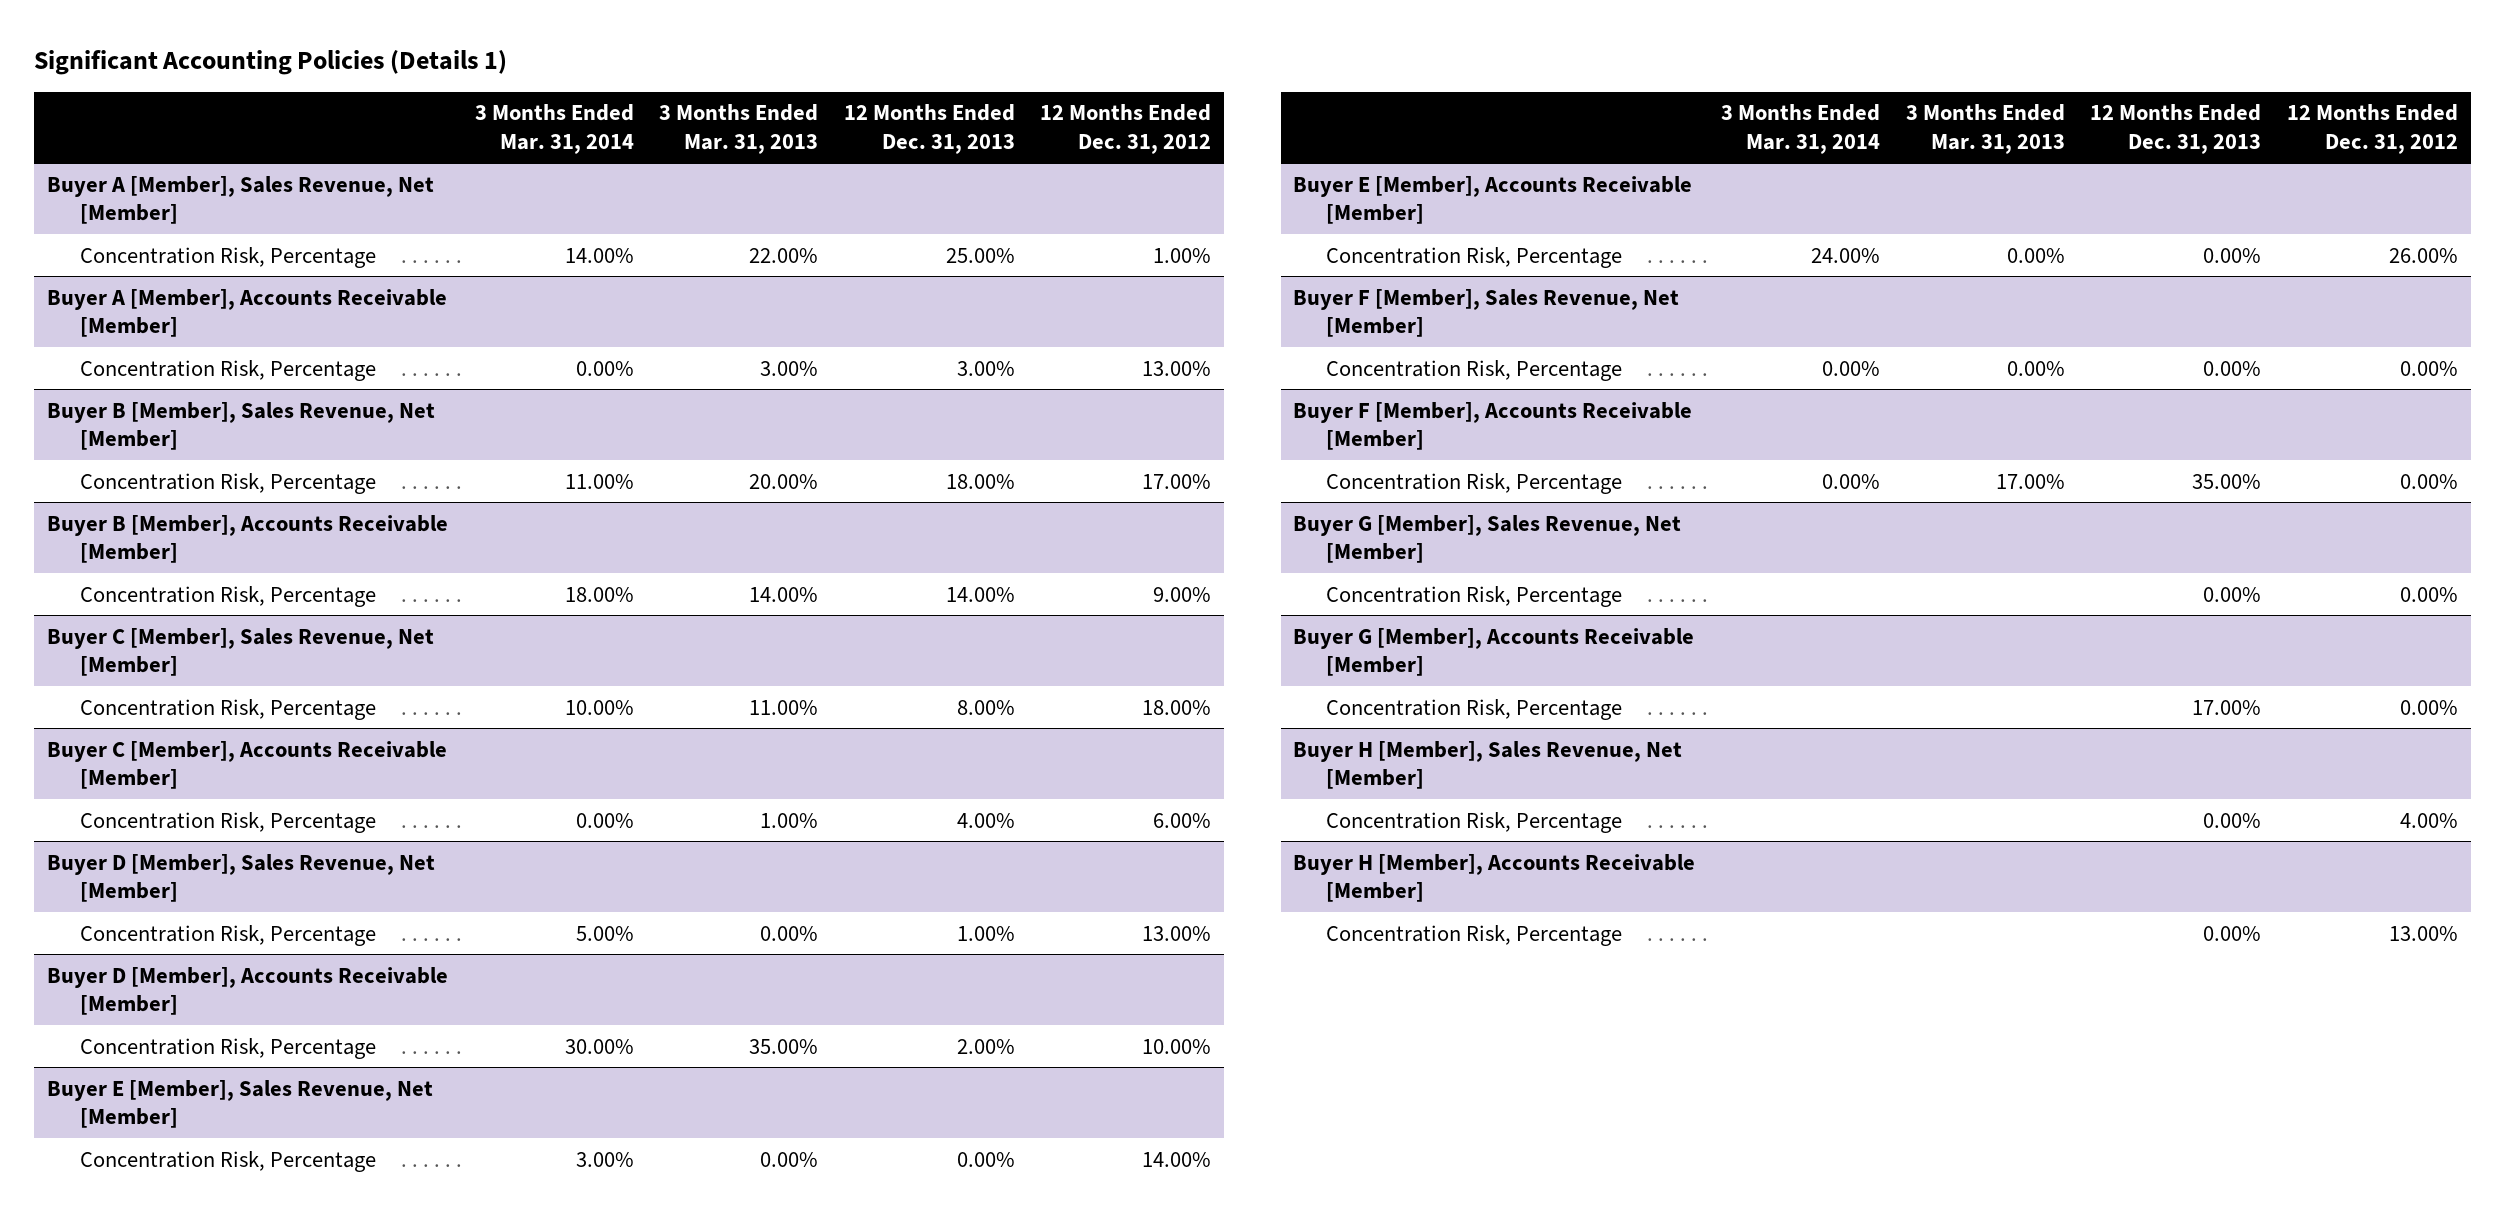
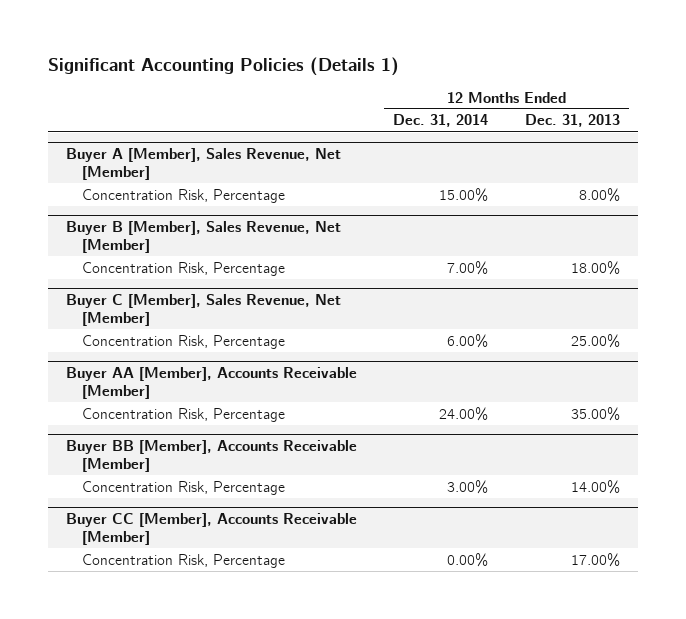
- | 3 Months Ended Mar. 31, 2014 | 3 Months Ended Mar. 31, 2013 | 12 Months Ended Dec. 31, 2013 | 12 Months Ended Dec. 31, 2012
+ | 12 Months Ended Dec. 31, 2014 | 12 Months Ended Dec. 31, 2013
@ Buyer A [Member], Sales Revenue, Net [Member]
- Concentration Risk, Percentage | 14.00% | 22.00% | 25.00% | 1.00%
- Buyer A [Member], Accounts Receivable [Member]
- Concentration Risk, Percentage | 0.00% | 3.00% | 3.00% | 13.00%
@ Buyer A [Member], Sales Revenue, Net [Member]
+ Concentration Risk, Percentage | 15.00% | 8.00%
- Buyer B [Member], Accounts Receivable [Member]
- Concentration Risk, Percentage | 18.00% | 14.00% | 14.00% | 9.00%
@ Buyer C [Member], Sales Revenue, Net [Member]
- Concentration Risk, Percentage | 10.00% | 11.00% | 8.00% | 18.00%
- Buyer C [Member], Accounts Receivable [Member]
- Concentration Risk, Percentage | 0.00% | 1.00% | 4.00% | 6.00%
- Buyer D [Member], Sales Revenue, Net [Member]
- Concentration Risk, Percentage | 5.00% | 0.00% | 1.00% | 13.00%
- Buyer D [Member], Accounts Receivable [Member]
- Concentration Risk, Percentage | 30.00% | 35.00% | 2.00% | 10.00%
- Buyer E [Member], Sales Revenue, Net [Member]
- Concentration Risk, Percentage | 3.00% | 0.00% | 0.00% | 14.00%
- Buyer E [Member], Accounts Receivable [Member]
- Concentration Risk, Percentage | 24.00% | 0.00% | 0.00% | 26.00%
- Buyer F [Member], Sales Revenue, Net [Member]
- Concentration Risk, Percentage | 0.00% | 0.00% | 0.00% | 0.00%
- Buyer F [Member], Accounts Receivable [Member]
@ Buyer C [Member], Sales Revenue, Net [Member]
+ Concentration Risk, Percentage | 6.00% | 25.00%
+ Buyer AA [Member], Accounts Receivable [Member]
- Buyer G [Member], Sales Revenue, Net [Member]
- Concentration Risk, Percentage | | | 0.00% | 0.00%
- Buyer G [Member], Accounts Receivable [Member]
+ Buyer BB [Member], Accounts Receivable [Member]
+ Concentration Risk, Percentage | 3.00% | 14.00%
+ Buyer CC [Member], Accounts Receivable [Member]
- Buyer H [Member], Sales Revenue, Net [Member]
- Concentration Risk, Percentage | | | 0.00% | 4.00%
- Buyer H [Member], Accounts Receivable [Member]
- Concentration Risk, Percentage | | | 0.00% | 13.00%

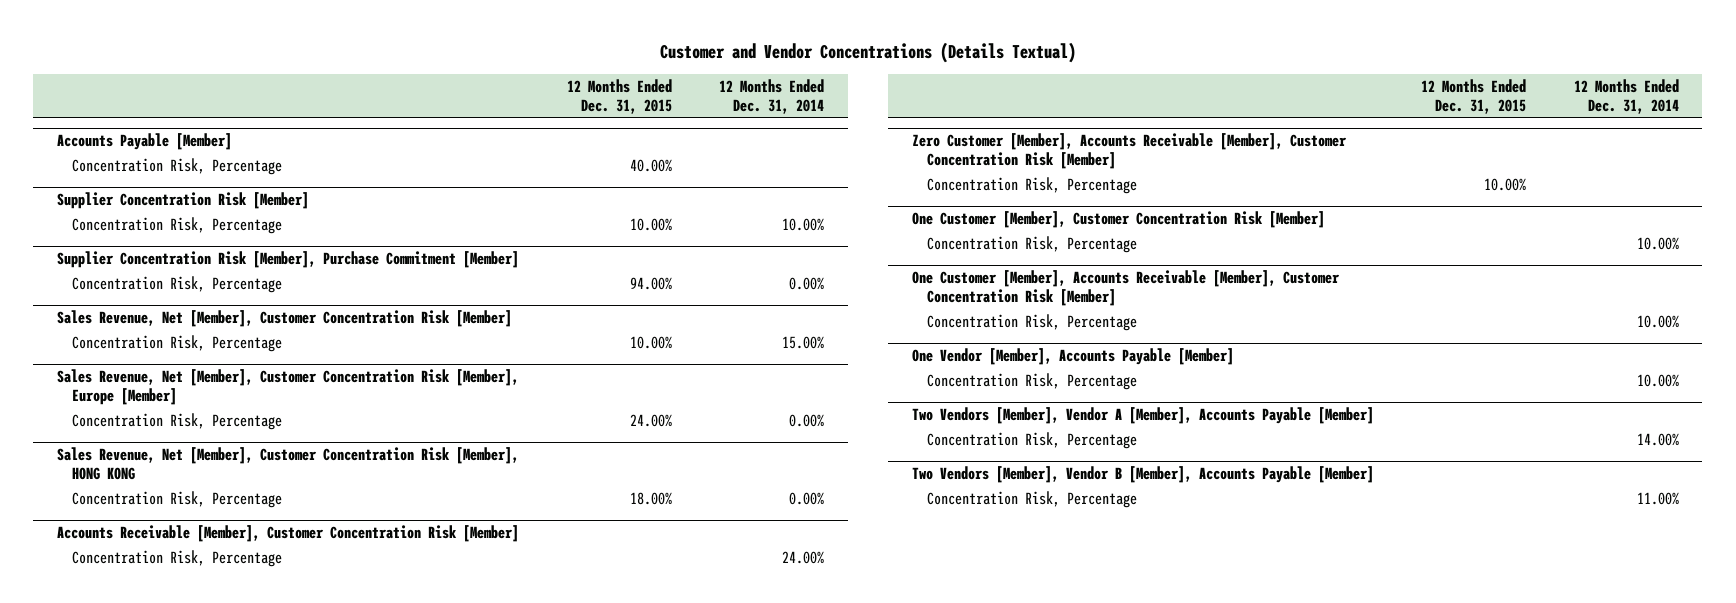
- Significant Accounting Policies (Details 1)
+ Customer and Vendor Concentrations (Details Textual)
- | 12 Months Ended Dec. 31, 2014 | 12 Months Ended Dec. 31, 2013
+ | 12 Months Ended Dec. 31, 2015 | 12 Months Ended Dec. 31, 2014
- Buyer A [Member], Sales Revenue, Net [Member]
+ Accounts Payable [Member]
+ Concentration Risk, Percentage | 40.00% |
+ Supplier Concentration Risk [Member]
+ Concentration Risk, Percentage | 10.00% | 10.00%
+ Supplier Concentration Risk [Member], Purchase Commitment [Member]
+ Concentration Risk, Percentage | 94.00% | 0.00%
+ Sales Revenue, Net [Member], Customer Concentration Risk [Member]
- Buyer B [Member], Sales Revenue, Net [Member]
- Concentration Risk, Percentage | 7.00% | 18.00%
- Buyer C [Member], Sales Revenue, Net [Member]
- Concentration Risk, Percentage | 6.00% | 25.00%
- Buyer AA [Member], Accounts Receivable [Member]
- Concentration Risk, Percentage | 24.00% | 35.00%
- Buyer BB [Member], Accounts Receivable [Member]
- Concentration Risk, Percentage | 3.00% | 14.00%
- Buyer CC [Member], Accounts Receivable [Member]
+ Sales Revenue, Net [Member], Customer Concentration Risk [Member], Europe [Member]
+ Sales Revenue, Net [Member], Customer Concentration Risk [Member], HONG KONG
+ Concentration Risk, Percentage | 18.00% | 0.00%
+ Accounts Receivable [Member], Customer Concentration Risk [Member]
+ Concentration Risk, Percentage | | 24.00%
+ Zero Customer [Member], Accounts Receivable [Member], Customer Concentration Risk [Member]
+ Concentration Risk, Percentage | 10.00% |
+ One Customer [Member], Customer Concentration Risk [Member]
+ Concentration Risk, Percentage | | 10.00%
+ One Customer [Member], Accounts Receivable [Member], Customer Concentration Risk [Member]
+ Concentration Risk, Percentage | | 10.00%
+ One Vendor [Member], Accounts Payable [Member]
+ Concentration Risk, Percentage | | 10.00%
+ Two Vendors [Member], Vendor A [Member], Accounts Payable [Member]
+ Concentration Risk, Percentage | | 14.00%
+ Two Vendors [Member], Vendor B [Member], Accounts Payable [Member]
+ Concentration Risk, Percentage | | 11.00%

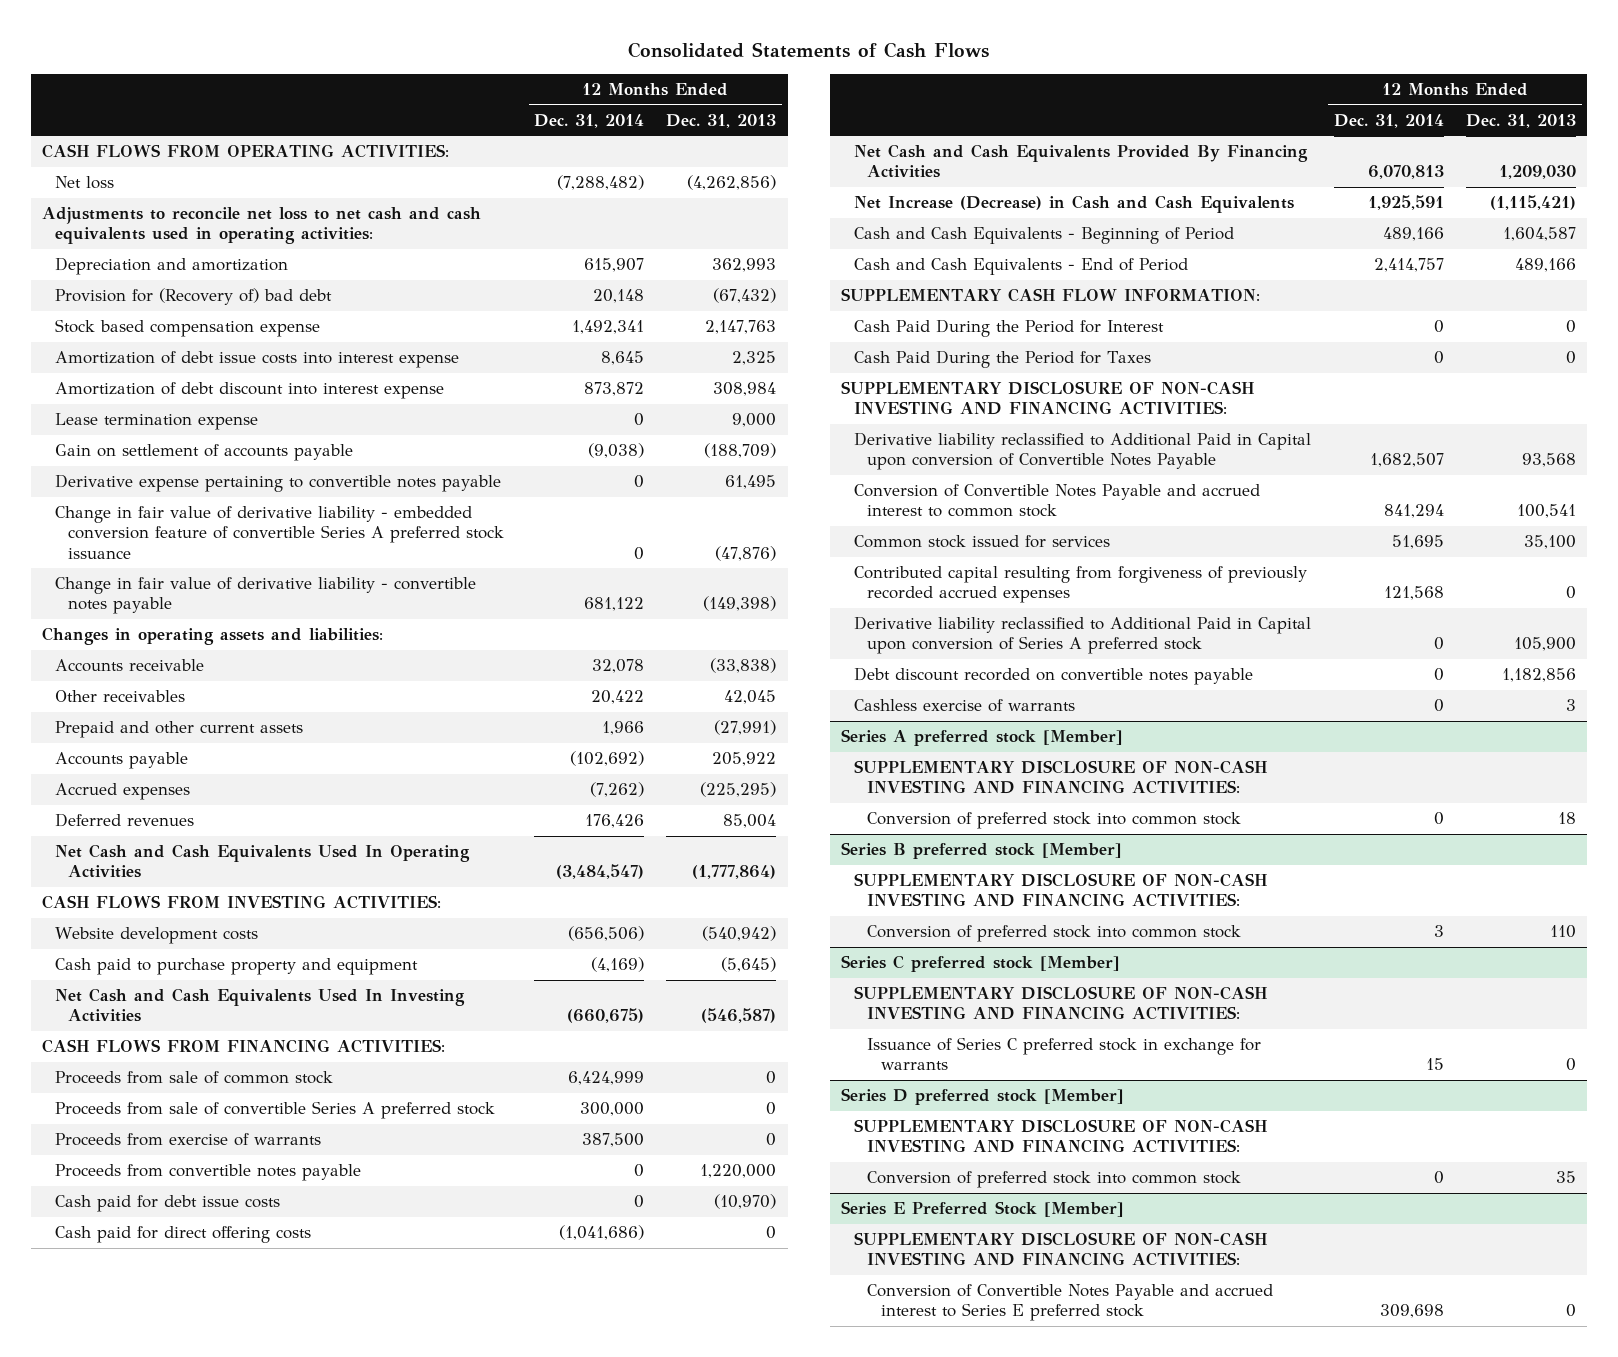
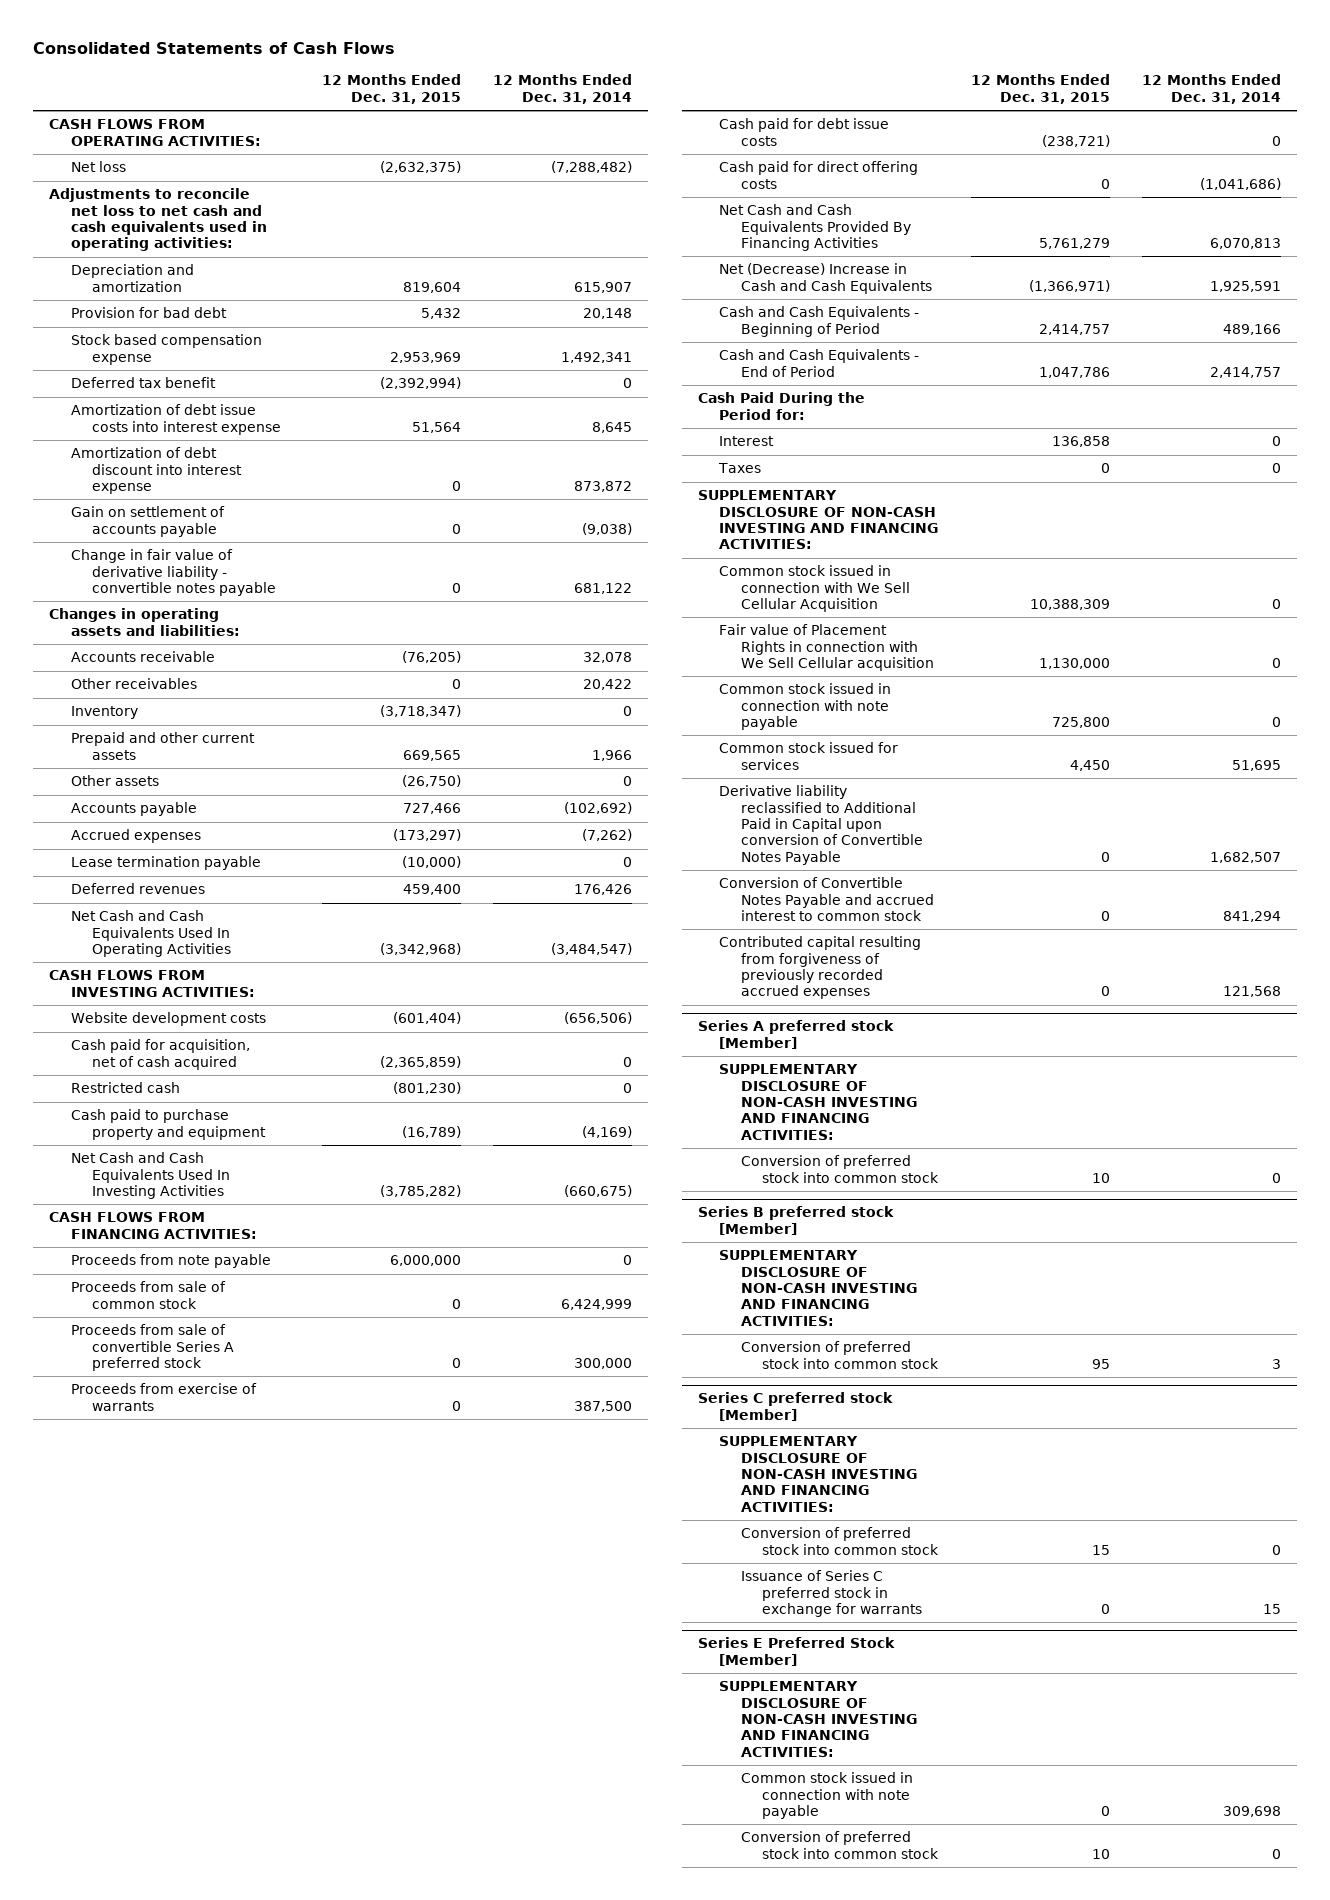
- | 12 Months Ended Dec. 31, 2014 | 12 Months Ended Dec. 31, 2013
+ | 12 Months Ended Dec. 31, 2015 | 12 Months Ended Dec. 31, 2014
- Provision for (Recovery of) bad debt | 20,148 | (67,432)
+ Provision for bad debt | 5,432 | 20,148
+ Deferred tax benefit | (2,392,994) | 0
- Lease termination expense | 0 | 9,000
- Derivative expense pertaining to convertible notes payable | 0 | 61,495
- Change in fair value of derivative liability - embedded conversion feature of convertible Series A preferred stock issuance | 0 | (47,876)
+ Inventory | (3,718,347) | 0
+ Other assets | (26,750) | 0
+ Lease termination payable | (10,000) | 0
+ Cash paid for acquisition, net of cash acquired | (2,365,859) | 0
+ Restricted cash | (801,230) | 0
+ Proceeds from note payable | 6,000,000 | 0
- Proceeds from convertible notes payable | 0 | 1,220,000
- Net Increase (Decrease) in Cash and Cash Equivalents | 1,925,591 | (1,115,421)
+ Net (Decrease) Increase in Cash and Cash Equivalents | (1,366,971) | 1,925,591
- SUPPLEMENTARY CASH FLOW INFORMATION:
- Cash Paid During the Period for Interest | 0 | 0
- Cash Paid During the Period for Taxes | 0 | 0
+ Cash Paid During the Period for:
+ Interest | 136,858 | 0
+ Taxes | 0 | 0
+ Common stock issued in connection with We Sell Cellular Acquisition | 10,388,309 | 0
+ Fair value of Placement Rights in connection with We Sell Cellular acquisition | 1,130,000 | 0
+ Common stock issued in connection with note payable | 725,800 | 0
moved up: Common stock issued for services | 4,450 | 51,695
- Derivative liability reclassified to Additional Paid in Capital upon conversion of Series A preferred stock | 0 | 105,900
- Debt discount recorded on convertible notes payable | 0 | 1,182,856
- Cashless exercise of warrants | 0 | 3
- Series D preferred stock [Member]
- SUPPLEMENTARY DISCLOSURE OF NON-CASH INVESTING AND FINANCING ACTIVITIES:
@ Series C preferred stock [Member]
moved down: Issuance of Series C preferred stock in exchange for warrants | 0 | 15
@ Series E Preferred Stock [Member]
- Conversion of Convertible Notes Payable and accrued interest to Series E preferred stock | 309,698 | 0
+ Common stock issued in connection with note payable | 0 | 309,698
+ Conversion of preferred stock into common stock | 10 | 0

